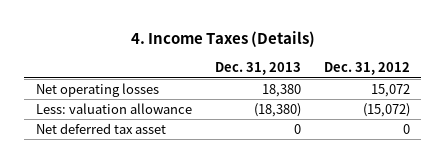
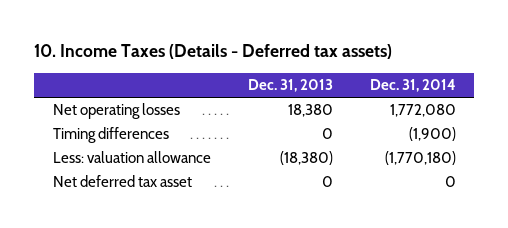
- 4. Income Taxes (Details)
+ 10. Income Taxes (Details - Deferred tax assets)
- | Dec. 31, 2013 | Dec. 31, 2012
+ | Dec. 31, 2013 | Dec. 31, 2014
+ Timing differences | 0 | (1,900)

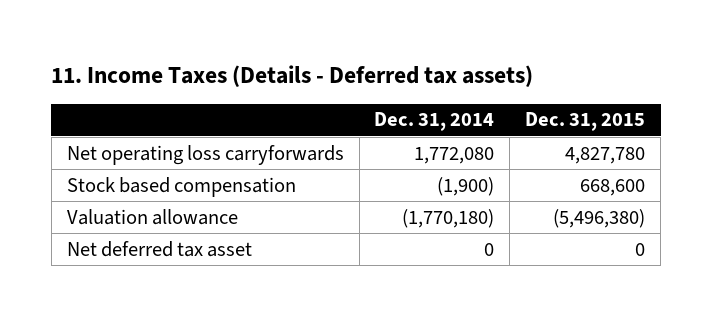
- 10. Income Taxes (Details - Deferred tax assets)
+ 11. Income Taxes (Details - Deferred tax assets)
- | Dec. 31, 2013 | Dec. 31, 2014
+ | Dec. 31, 2014 | Dec. 31, 2015
- Net operating losses | 18,380 | 1,772,080
- Timing differences | 0 | (1,900)
- Less: valuation allowance | (18,380) | (1,770,180)
+ Net operating loss carryforwards | 1,772,080 | 4,827,780
+ Stock based compensation | (1,900) | 668,600
+ Valuation allowance | (1,770,180) | (5,496,380)

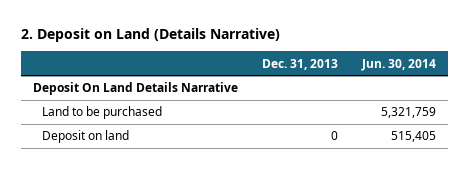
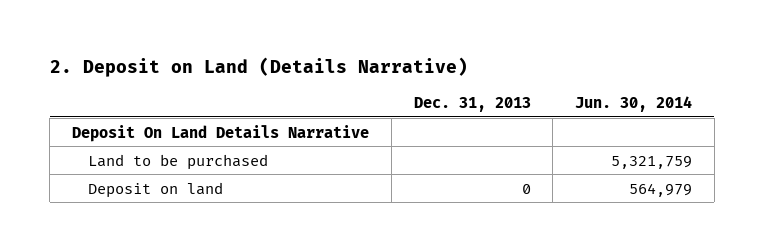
- Deposit on land | 0 | 515,405
+ Deposit on land | 0 | 564,979

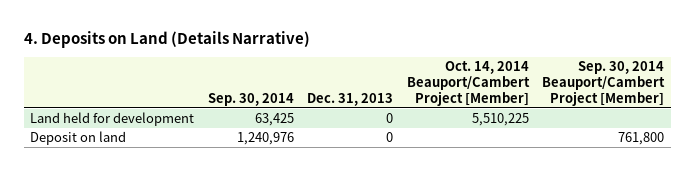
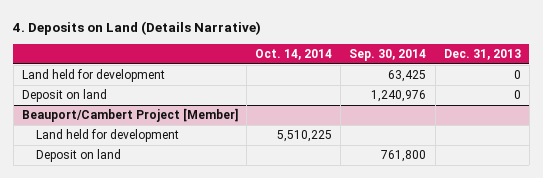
- | Sep. 30, 2014 | Dec. 31, 2013 | Oct. 14, 2014 Beauport/Cambert Project [Member] | Sep. 30, 2014 Beauport/Cambert Project [Member]
+ | Oct. 14, 2014 | Sep. 30, 2014 | Dec. 31, 2013
+ Beauport/Cambert Project [Member]
+ Land held for development | 5,510,225 | |
+ Deposit on land | | 761,800 |

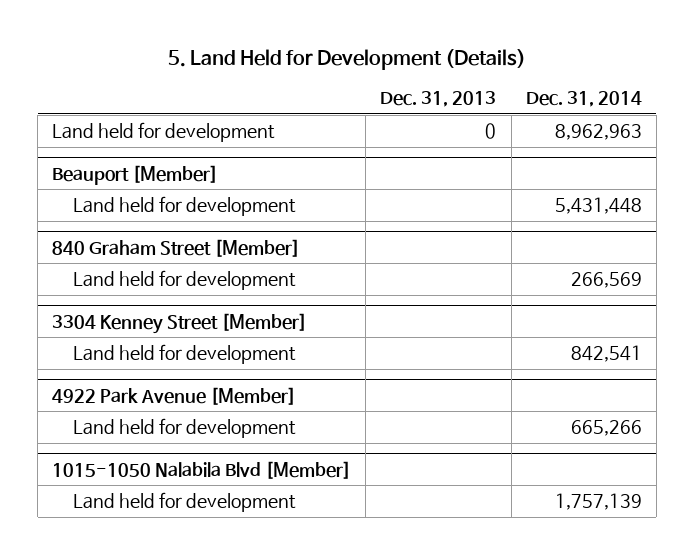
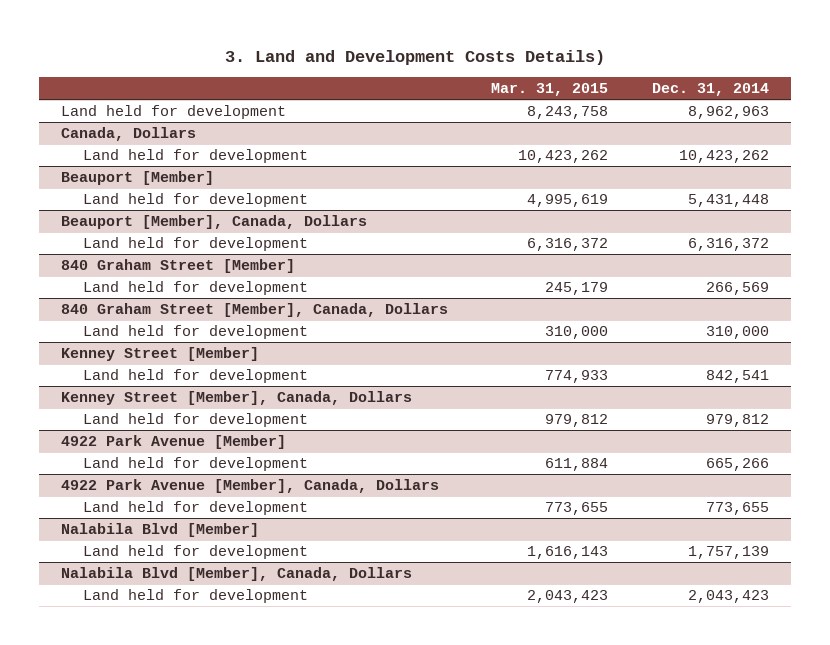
- 5. Land Held for Development (Details)
+ 3. Land and Development Costs Details)
- | Dec. 31, 2013 | Dec. 31, 2014
+ | Mar. 31, 2015 | Dec. 31, 2014
+ Canada, Dollars
+ Land held for development | 10,423,262 | 10,423,262
+ Beauport [Member], Canada, Dollars
+ Land held for development | 6,316,372 | 6,316,372
- 3304 Kenney Street [Member]
+ 840 Graham Street [Member], Canada, Dollars
+ Land held for development | 310,000 | 310,000
+ Kenney Street [Member]
+ Kenney Street [Member], Canada, Dollars
+ Land held for development | 979,812 | 979,812
- 1015-1050 Nalabila Blvd [Member]
+ 4922 Park Avenue [Member], Canada, Dollars
+ Land held for development | 773,655 | 773,655
+ Nalabila Blvd [Member]
+ Nalabila Blvd [Member], Canada, Dollars
+ Land held for development | 2,043,423 | 2,043,423

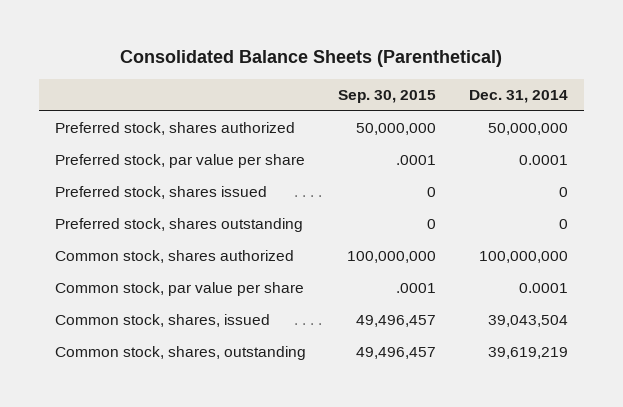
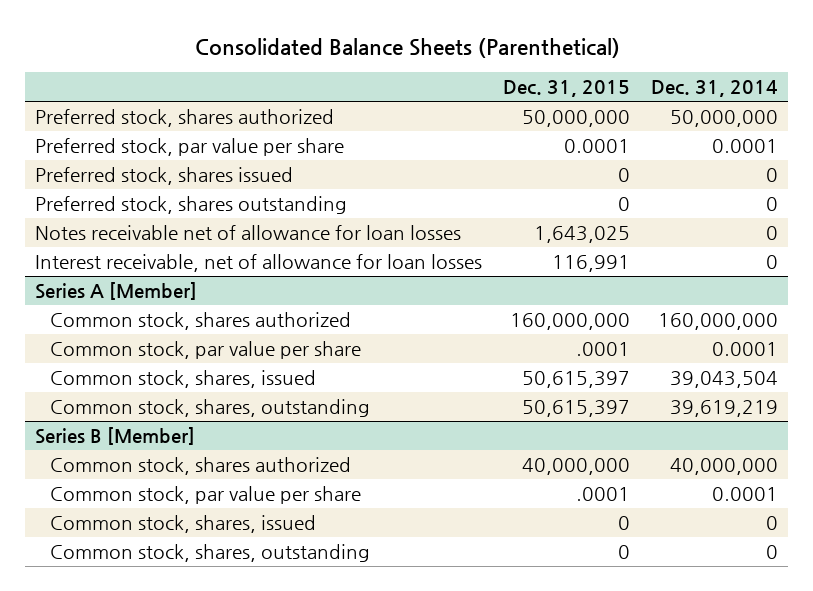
- | Sep. 30, 2015 | Dec. 31, 2014
+ | Dec. 31, 2015 | Dec. 31, 2014
- Common stock, shares authorized | 100,000,000 | 100,000,000
+ Notes receivable net of allowance for loan losses | 1,643,025 | 0
+ Interest receivable, net of allowance for loan losses | 116,991 | 0
+ Series A [Member]
+ Common stock, shares authorized | 160,000,000 | 160,000,000
+ Series B [Member]
+ Common stock, shares authorized | 40,000,000 | 40,000,000
+ Common stock, par value per share | .0001 | 0.0001
+ Common stock, shares, issued | 0 | 0
+ Common stock, shares, outstanding | 0 | 0

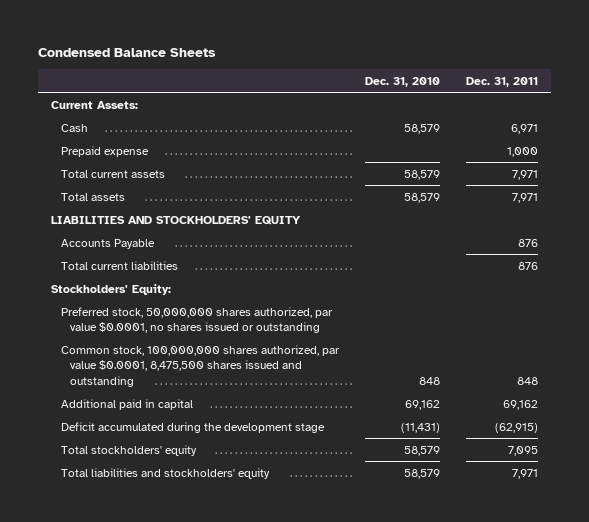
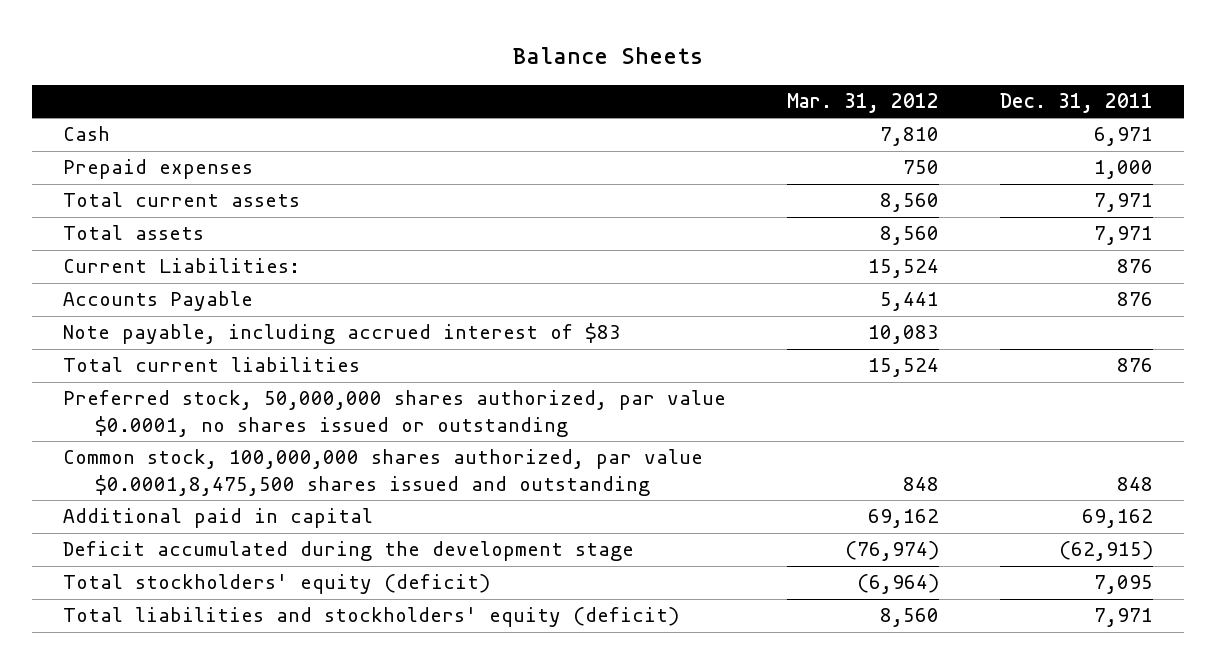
- Condensed Balance Sheets
+ Balance Sheets
- | Dec. 31, 2010 | Dec. 31, 2011
+ | Mar. 31, 2012 | Dec. 31, 2011
- Current Assets:
- Prepaid expense | | 1,000
+ Prepaid expenses | 750 | 1,000
- LIABILITIES AND STOCKHOLDERS' EQUITY
+ Current Liabilities: | 15,524 | 876
+ Note payable, including accrued interest of $83 | 10,083 |
- Stockholders' Equity:
- Common stock, 100,000,000 shares authorized, par value $0.0001, 8,475,500 shares issued and outstanding | 848 | 848
+ Common stock, 100,000,000 shares authorized, par value $0.0001,8,475,500 shares issued and outstanding | 848 | 848
- Total stockholders' equity | 58,579 | 7,095
- Total liabilities and stockholders' equity | 58,579 | 7,971
+ Total stockholders' equity (deficit) | (6,964) | 7,095
+ Total liabilities and stockholders' equity (deficit) | 8,560 | 7,971

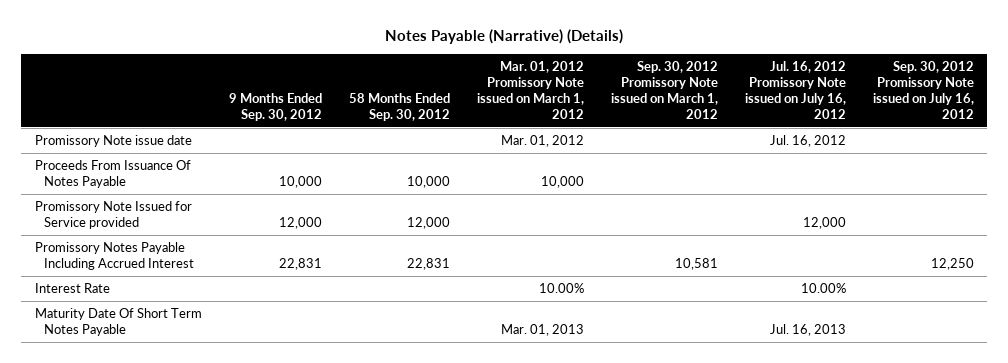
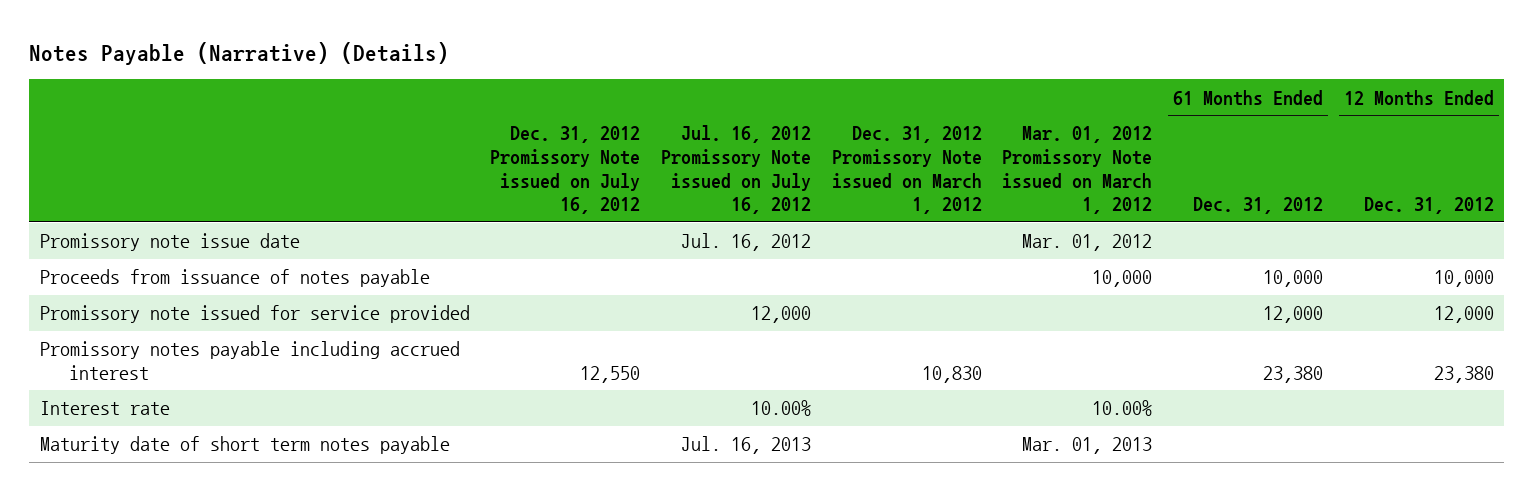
- | 9 Months Ended Sep. 30, 2012 | 58 Months Ended Sep. 30, 2012 | Mar. 01, 2012 Promissory Note issued on March 1, 2012 | Sep. 30, 2012 Promissory Note issued on March 1, 2012 | Jul. 16, 2012 Promissory Note issued on July 16, 2012 | Sep. 30, 2012 Promissory Note issued on July 16, 2012
+ | Dec. 31, 2012 Promissory Note issued on July 16, 2012 | Jul. 16, 2012 Promissory Note issued on July 16, 2012 | Dec. 31, 2012 Promissory Note issued on March 1, 2012 | Mar. 01, 2012 Promissory Note issued on March 1, 2012 | 61 Months Ended Dec. 31, 2012 | 12 Months Ended Dec. 31, 2012
- Promissory Note issue date | | | Mar. 01, 2012 | | Jul. 16, 2012 |
- Proceeds From Issuance Of Notes Payable | 10,000 | 10,000 | 10,000 | | |
- Promissory Note Issued for Service provided | 12,000 | 12,000 | | | 12,000 |
- Promissory Notes Payable Including Accrued Interest | 22,831 | 22,831 | | 10,581 | | 12,250
- Interest Rate | | | 10.00% | | 10.00% |
- Maturity Date Of Short Term Notes Payable | | | Mar. 01, 2013 | | Jul. 16, 2013 |
+ Promissory note issue date | | Jul. 16, 2012 | | Mar. 01, 2012 | |
+ Proceeds from issuance of notes payable | | | | 10,000 | 10,000 | 10,000
+ Promissory note issued for service provided | | 12,000 | | | 12,000 | 12,000
+ Promissory notes payable including accrued interest | 12,550 | | 10,830 | | 23,380 | 23,380
+ Interest rate | | 10.00% | | 10.00% | |
+ Maturity date of short term notes payable | | Jul. 16, 2013 | | Mar. 01, 2013 | |

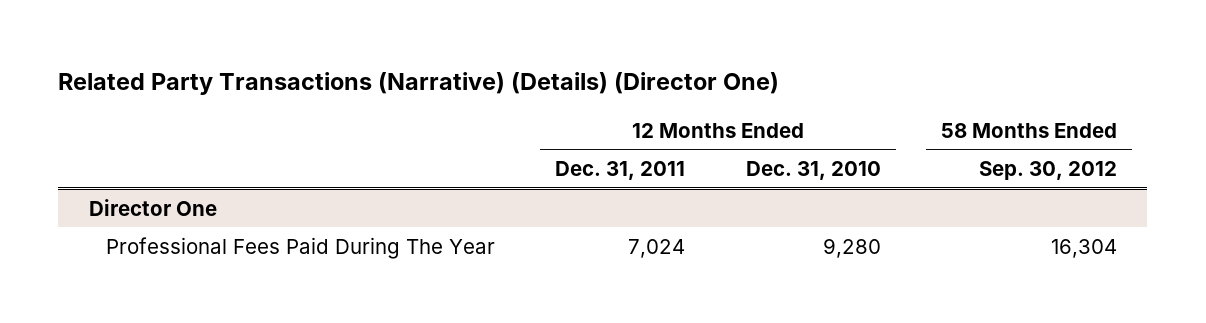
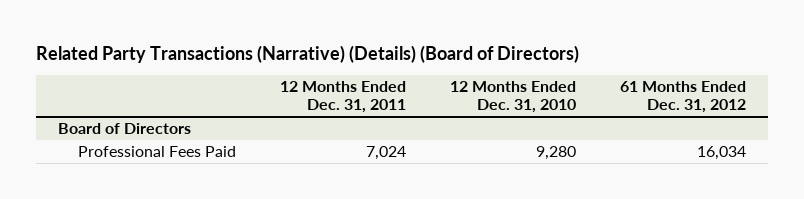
- Related Party Transactions (Narrative) (Details) (Director One)
+ Related Party Transactions (Narrative) (Details) (Board of Directors)
- | 12 Months Ended Dec. 31, 2011 | 12 Months Ended Dec. 31, 2010 | 58 Months Ended Sep. 30, 2012
+ | 12 Months Ended Dec. 31, 2011 | 12 Months Ended Dec. 31, 2010 | 61 Months Ended Dec. 31, 2012
- Director One
- Professional Fees Paid During The Year | 7,024 | 9,280 | 16,304
+ Board of Directors
+ Professional Fees Paid | 7,024 | 9,280 | 16,034

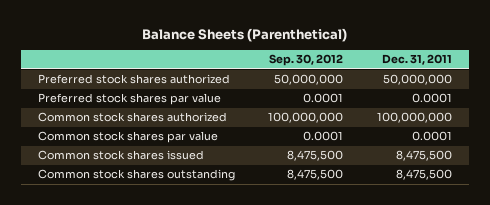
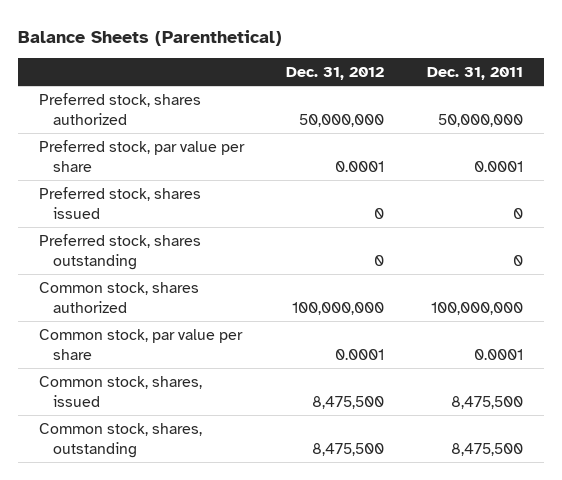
- | Sep. 30, 2012 | Dec. 31, 2011
+ | Dec. 31, 2012 | Dec. 31, 2011
- Preferred stock shares authorized | 50,000,000 | 50,000,000
- Preferred stock shares par value | 0.0001 | 0.0001
- Common stock shares authorized | 100,000,000 | 100,000,000
- Common stock shares par value | 0.0001 | 0.0001
- Common stock shares issued | 8,475,500 | 8,475,500
- Common stock shares outstanding | 8,475,500 | 8,475,500
+ Preferred stock, shares authorized | 50,000,000 | 50,000,000
+ Preferred stock, par value per share | 0.0001 | 0.0001
+ Preferred stock, shares issued | 0 | 0
+ Preferred stock, shares outstanding | 0 | 0
+ Common stock, shares authorized | 100,000,000 | 100,000,000
+ Common stock, par value per share | 0.0001 | 0.0001
+ Common stock, shares, issued | 8,475,500 | 8,475,500
+ Common stock, shares, outstanding | 8,475,500 | 8,475,500

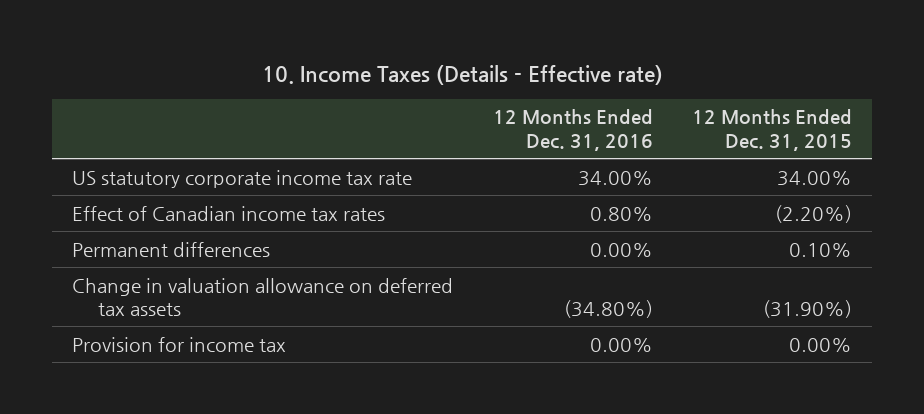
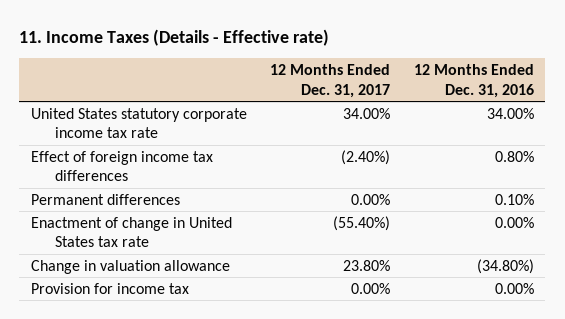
- 10. Income Taxes (Details - Effective rate)
+ 11. Income Taxes (Details - Effective rate)
- | 12 Months Ended Dec. 31, 2016 | 12 Months Ended Dec. 31, 2015
+ | 12 Months Ended Dec. 31, 2017 | 12 Months Ended Dec. 31, 2016
- US statutory corporate income tax rate | 34.00% | 34.00%
- Effect of Canadian income tax rates | 0.80% | (2.20%)
- Permanent differences | 0.00% | 0.10%
- Change in valuation allowance on deferred tax assets | (34.80%) | (31.90%)
+ United States statutory corporate income tax rate | 34.00% | 34.00%
+ Effect of foreign income tax differences | (2.40%) | 0.80%
+ Permanent differences | 0.00% | 0.10%
+ Enactment of change in United States tax rate | (55.40%) | 0.00%
+ Change in valuation allowance | 23.80% | (34.80%)

